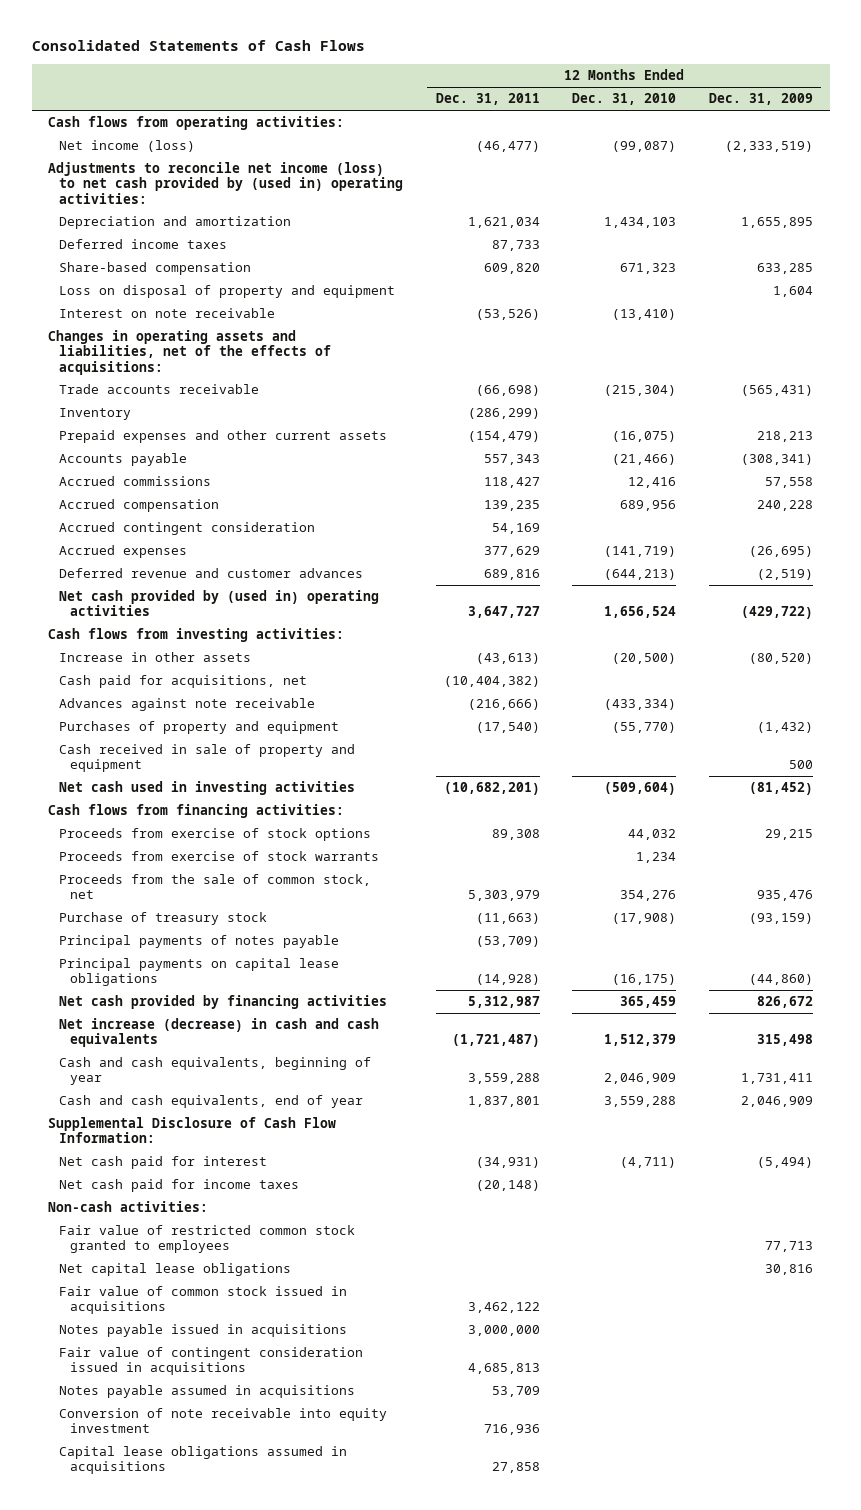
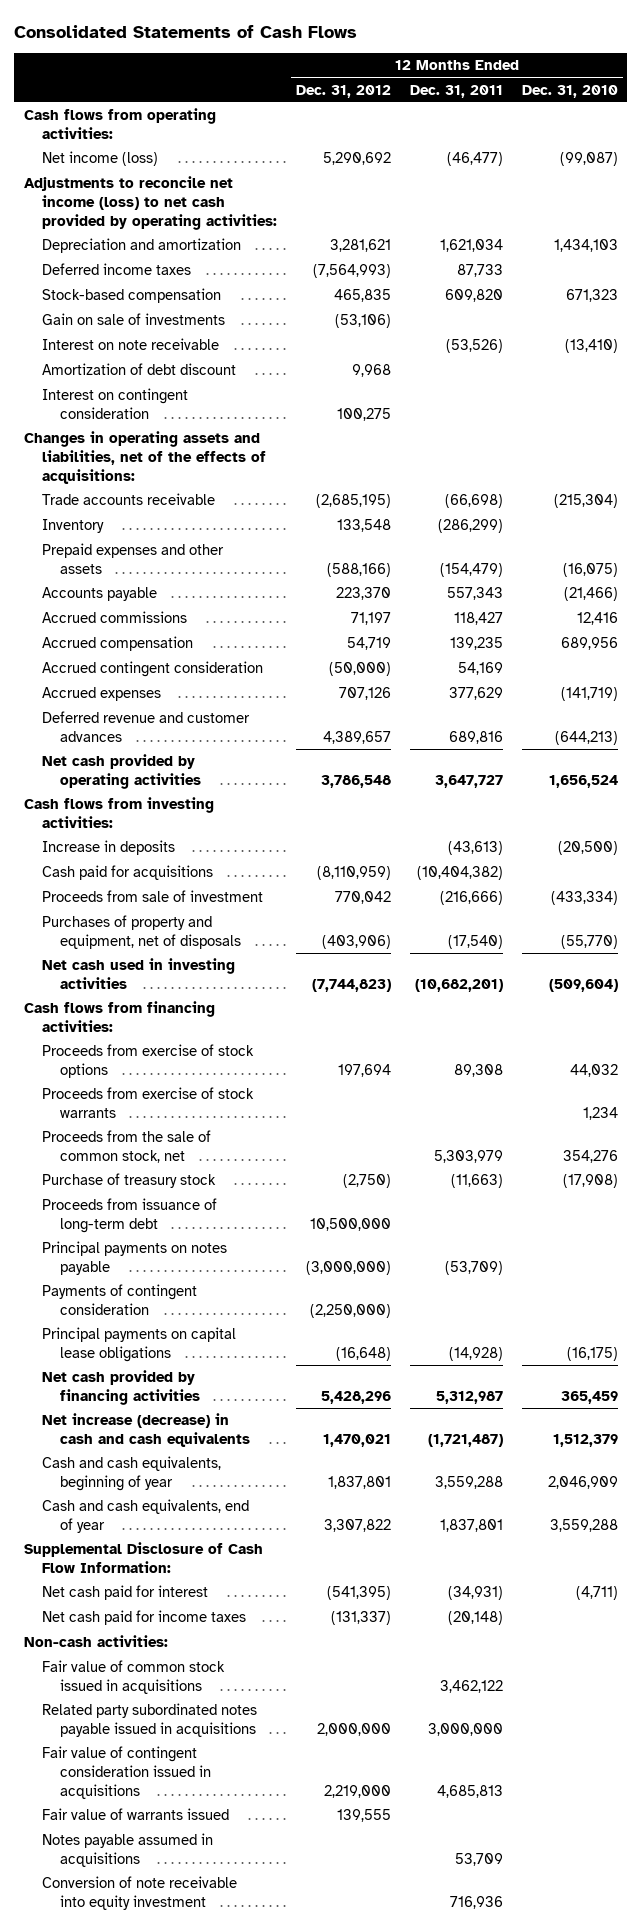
- | 12 Months Ended Dec. 31, 2011 | 12 Months Ended Dec. 31, 2010 | 12 Months Ended Dec. 31, 2009
+ | 12 Months Ended Dec. 31, 2012 | 12 Months Ended Dec. 31, 2011 | 12 Months Ended Dec. 31, 2010
- Adjustments to reconcile net income (loss) to net cash provided by (used in) operating activities:
+ Adjustments to reconcile net income (loss) to net cash provided by operating activities:
- Share-based compensation | 609,820 | 671,323 | 633,285
- Loss on disposal of property and equipment | | | 1,604
+ Stock-based compensation | 465,835 | 609,820 | 671,323
+ Gain on sale of investments | (53,106) | |
+ Amortization of debt discount | 9,968 | |
+ Interest on contingent consideration | 100,275 | |
- Prepaid expenses and other current assets | (154,479) | (16,075) | 218,213
+ Prepaid expenses and other assets | (588,166) | (154,479) | (16,075)
- Net cash provided by (used in) operating activities | 3,647,727 | 1,656,524 | (429,722)
+ Net cash provided by operating activities | 3,786,548 | 3,647,727 | 1,656,524
- Increase in other assets | (43,613) | (20,500) | (80,520)
- Cash paid for acquisitions, net | (10,404,382) | |
- Advances against note receivable | (216,666) | (433,334) |
- Purchases of property and equipment | (17,540) | (55,770) | (1,432)
- Cash received in sale of property and equipment | | | 500
+ Increase in deposits | | (43,613) | (20,500)
+ Cash paid for acquisitions | (8,110,959) | (10,404,382) |
+ Proceeds from sale of investment | 770,042 | (216,666) | (433,334)
+ Purchases of property and equipment, net of disposals | (403,906) | (17,540) | (55,770)
- Principal payments of notes payable | (53,709) | |
+ Proceeds from issuance of long-term debt | 10,500,000 | |
+ Principal payments on notes payable | (3,000,000) | (53,709) |
+ Payments of contingent consideration | (2,250,000) | |
- Fair value of restricted common stock granted to employees | | | 77,713
- Net capital lease obligations | | | 30,816
- Notes payable issued in acquisitions | 3,000,000 | |
+ Related party subordinated notes payable issued in acquisitions | 2,000,000 | 3,000,000 |
+ Fair value of warrants issued | 139,555 | |
- Capital lease obligations assumed in acquisitions | 27,858 | |

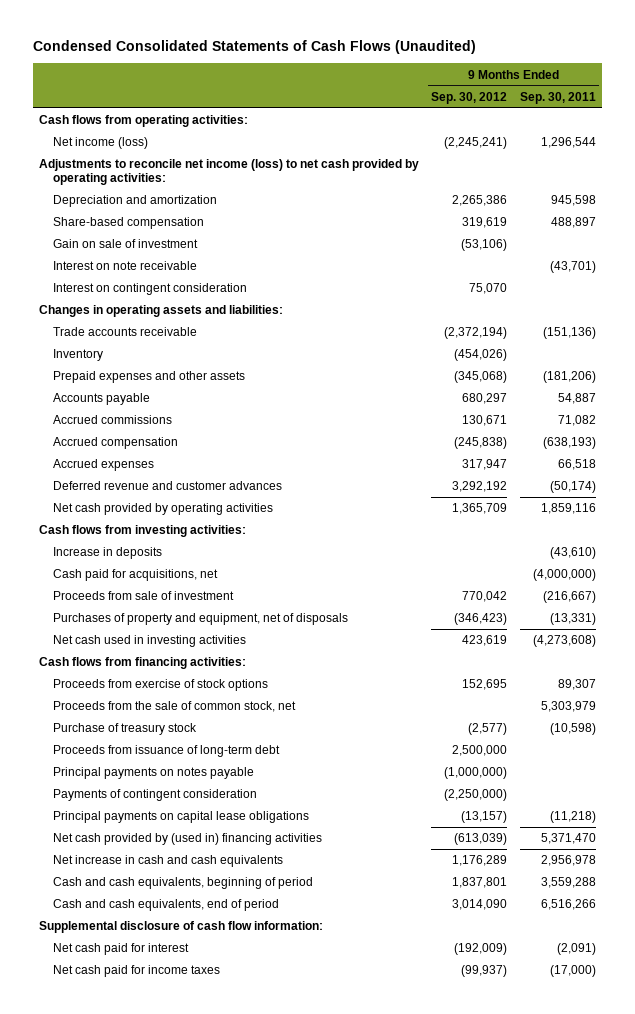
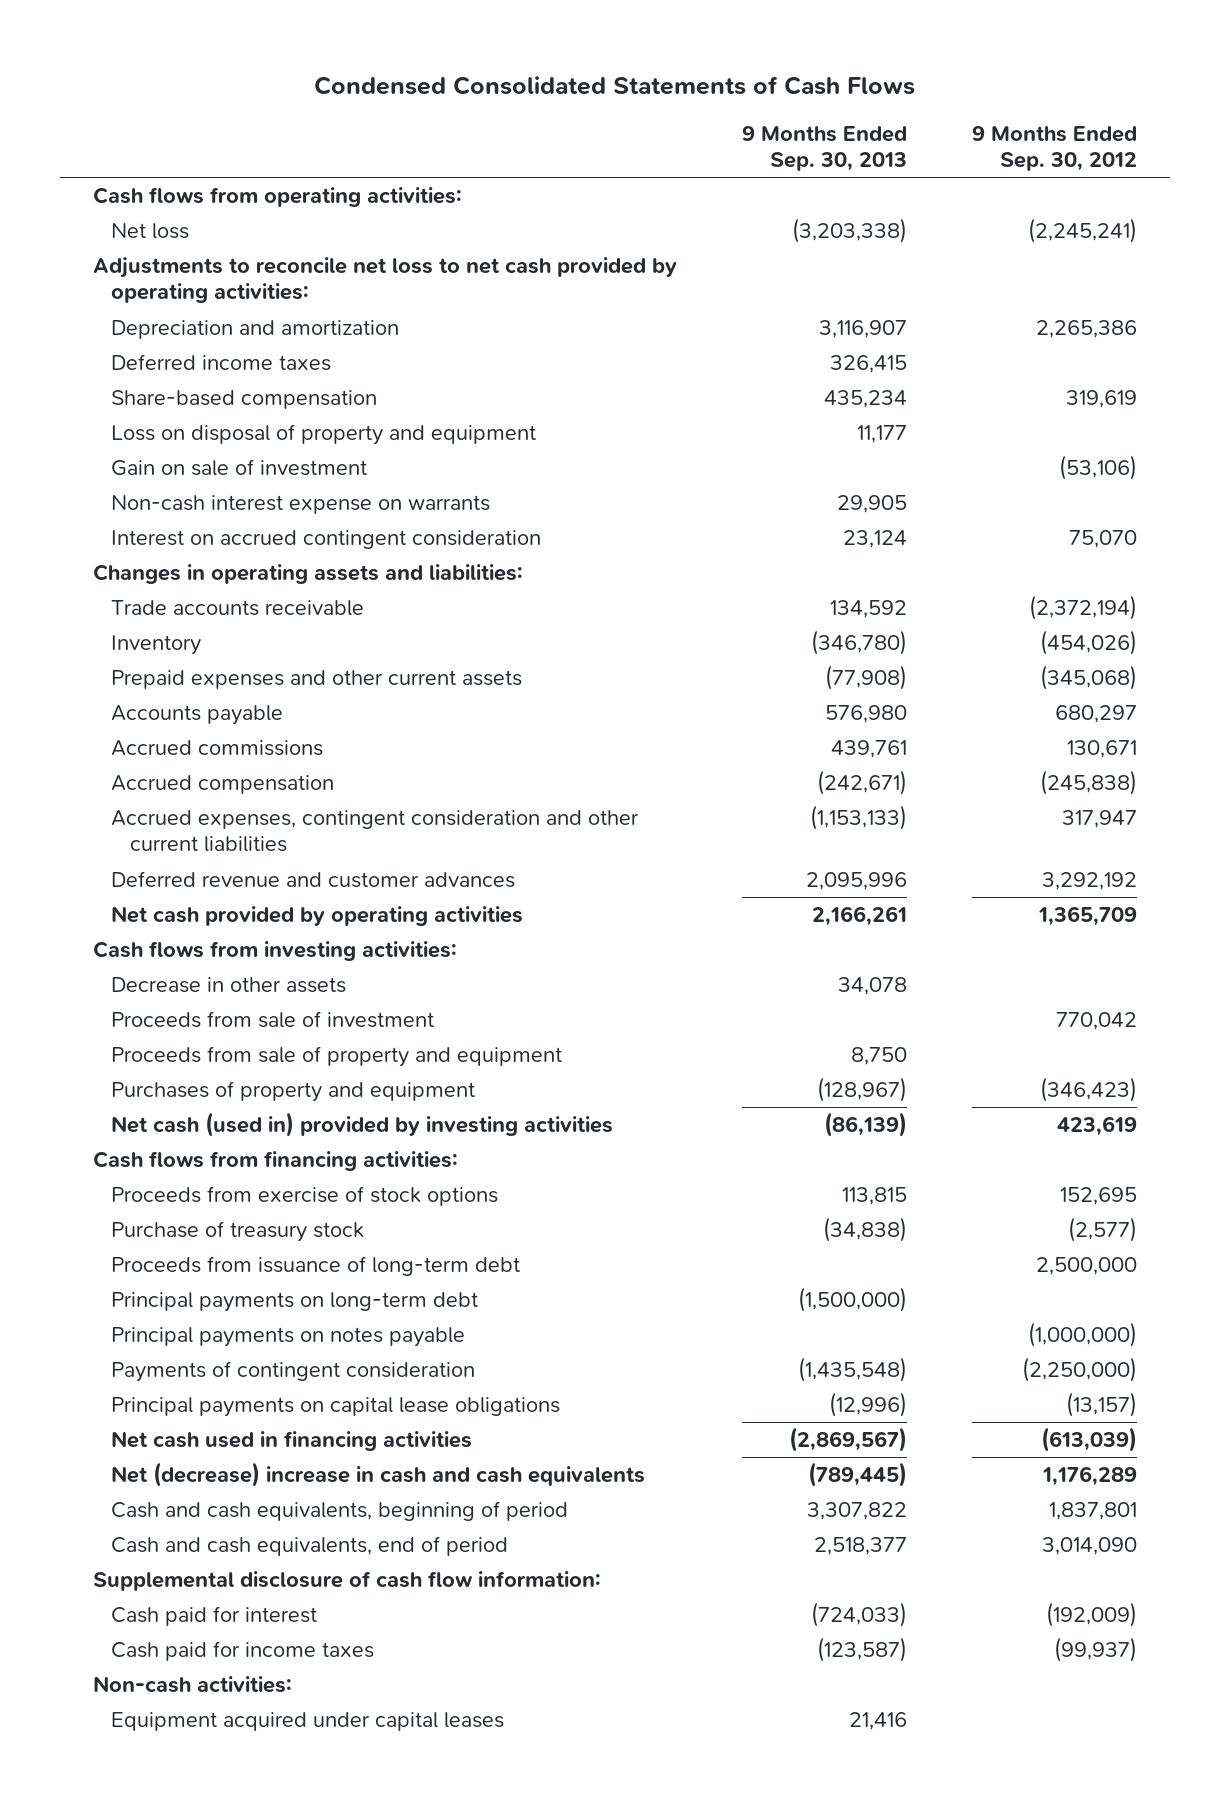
- Condensed Consolidated Statements of Cash Flows (Unaudited)
+ Condensed Consolidated Statements of Cash Flows
- | 9 Months Ended Sep. 30, 2012 | 9 Months Ended Sep. 30, 2011
+ | 9 Months Ended Sep. 30, 2013 | 9 Months Ended Sep. 30, 2012
- Net income (loss) | (2,245,241) | 1,296,544
- Adjustments to reconcile net income (loss) to net cash provided by operating activities:
+ Net loss | (3,203,338) | (2,245,241)
+ Adjustments to reconcile net loss to net cash provided by operating activities:
+ Deferred income taxes | 326,415 |
+ Loss on disposal of property and equipment | 11,177 |
- Interest on note receivable | | (43,701)
- Interest on contingent consideration | 75,070 |
+ Non-cash interest expense on warrants | 29,905 |
+ Interest on accrued contingent consideration | 23,124 | 75,070
- Prepaid expenses and other assets | (345,068) | (181,206)
+ Prepaid expenses and other current assets | (77,908) | (345,068)
- Accrued expenses | 317,947 | 66,518
+ Accrued expenses, contingent consideration and other current liabilities | (1,153,133) | 317,947
- Increase in deposits | | (43,610)
- Cash paid for acquisitions, net | | (4,000,000)
+ Decrease in other assets | 34,078 |
- Purchases of property and equipment, net of disposals | (346,423) | (13,331)
- Net cash used in investing activities | 423,619 | (4,273,608)
+ Proceeds from sale of property and equipment | 8,750 |
+ Purchases of property and equipment | (128,967) | (346,423)
+ Net cash (used in) provided by investing activities | (86,139) | 423,619
- Proceeds from the sale of common stock, net | | 5,303,979
+ Principal payments on long-term debt | (1,500,000) |
- Net cash provided by (used in) financing activities | (613,039) | 5,371,470
- Net increase in cash and cash equivalents | 1,176,289 | 2,956,978
+ Net cash used in financing activities | (2,869,567) | (613,039)
+ Net (decrease) increase in cash and cash equivalents | (789,445) | 1,176,289
- Net cash paid for interest | (192,009) | (2,091)
- Net cash paid for income taxes | (99,937) | (17,000)
+ Cash paid for interest | (724,033) | (192,009)
+ Cash paid for income taxes | (123,587) | (99,937)
+ Non-cash activities:
+ Equipment acquired under capital leases | 21,416 |

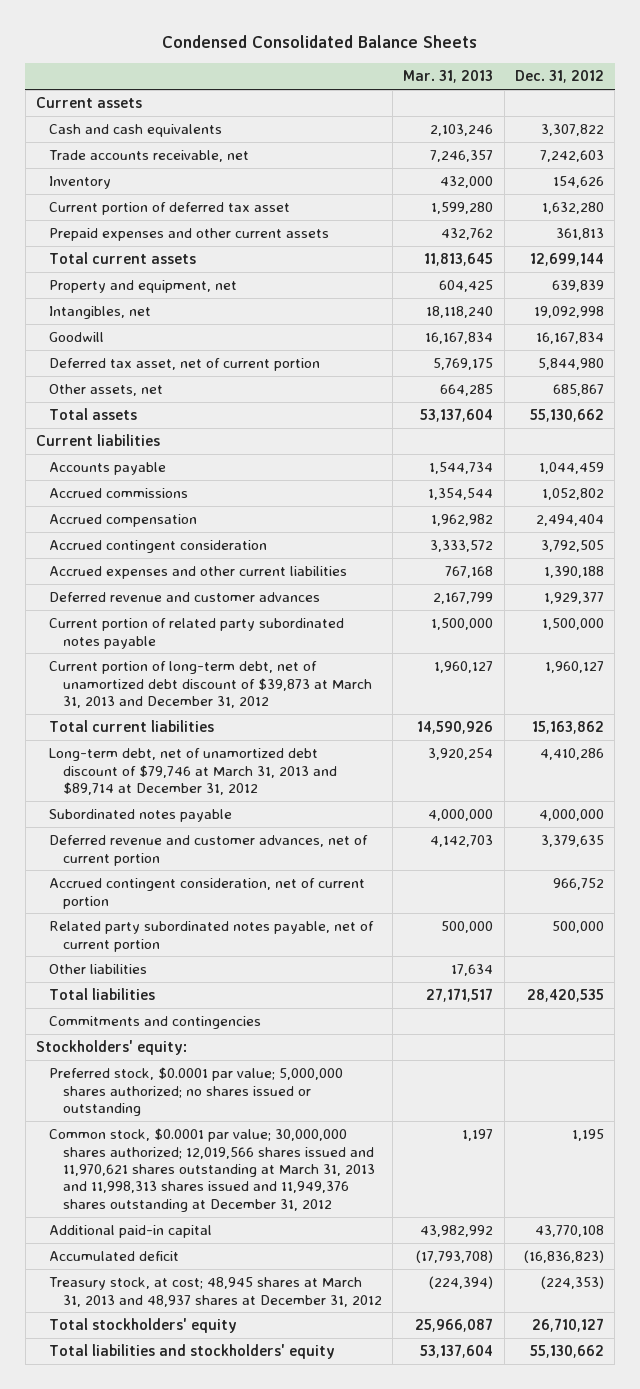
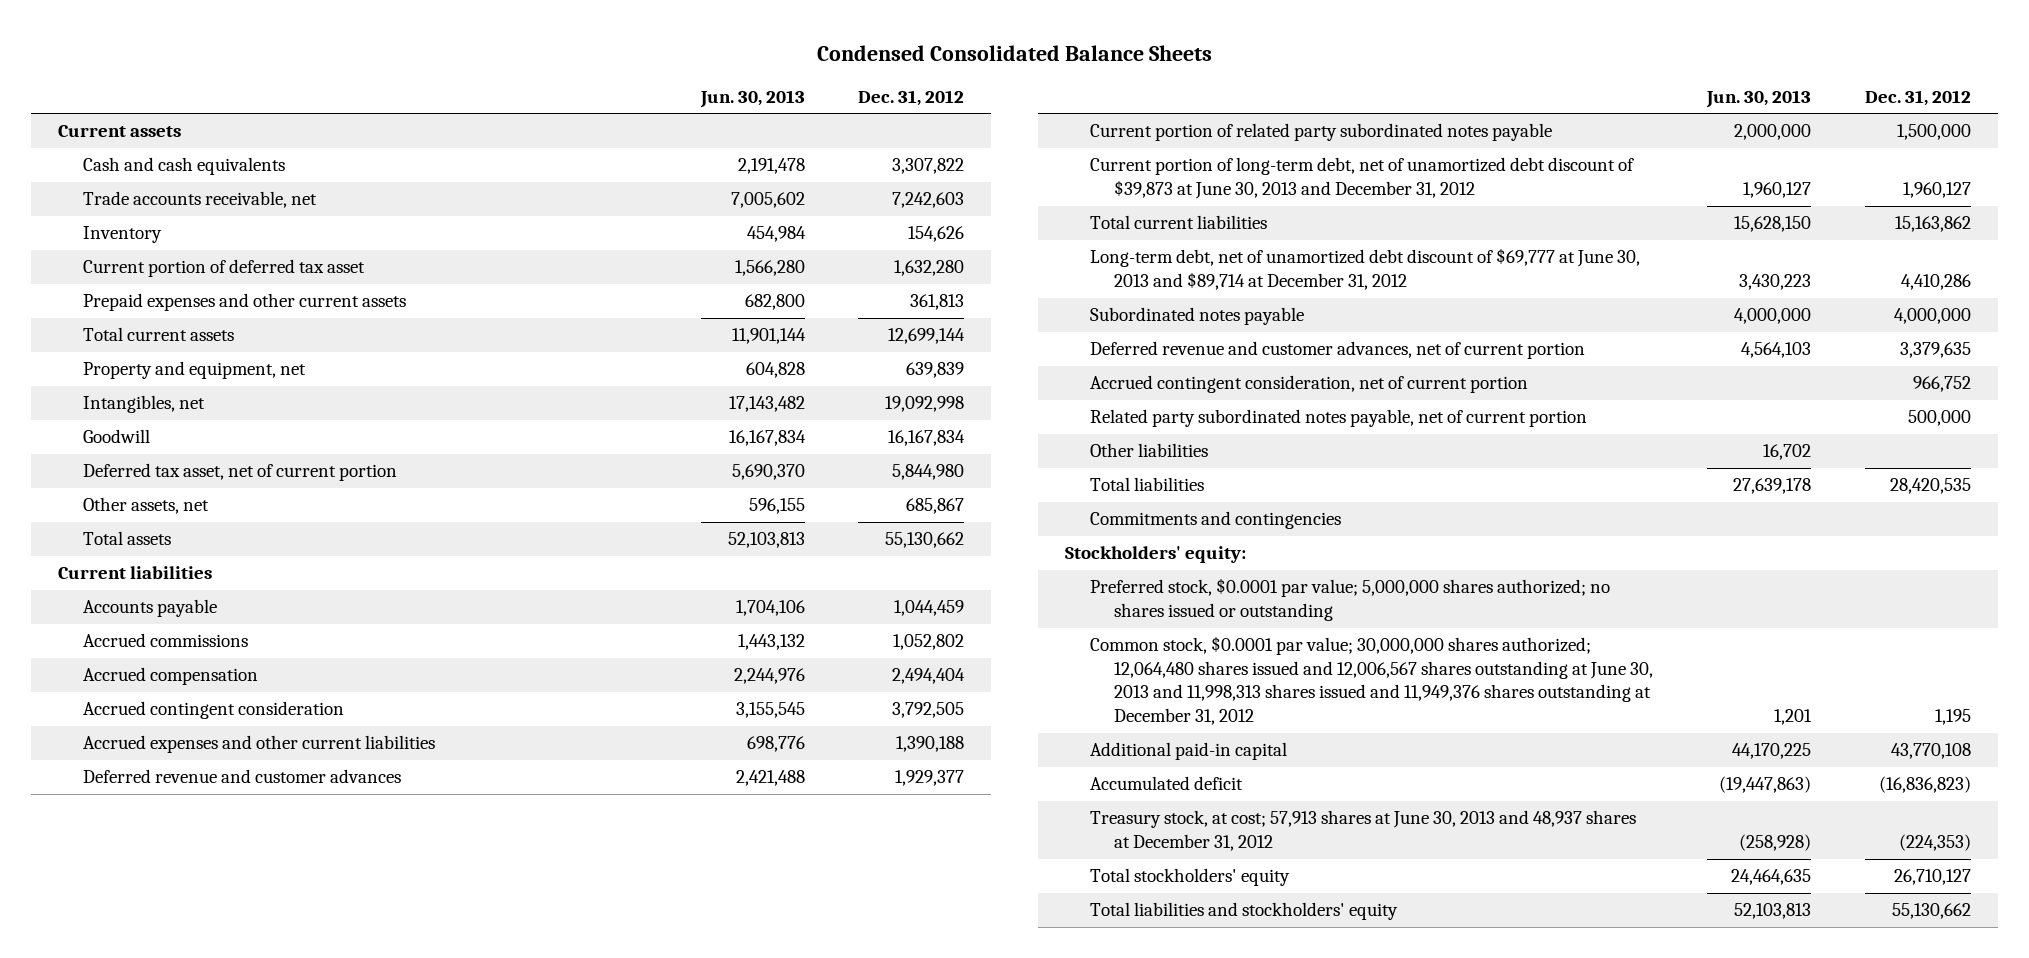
- | Mar. 31, 2013 | Dec. 31, 2012
+ | Jun. 30, 2013 | Dec. 31, 2012
- Current portion of long-term debt, net of unamortized debt discount of $39,873 at March 31, 2013 and December 31, 2012 | 1,960,127 | 1,960,127
+ Current portion of long-term debt, net of unamortized debt discount of $39,873 at June 30, 2013 and December 31, 2012 | 1,960,127 | 1,960,127
- Long-term debt, net of unamortized debt discount of $79,746 at March 31, 2013 and $89,714 at December 31, 2012 | 3,920,254 | 4,410,286
+ Long-term debt, net of unamortized debt discount of $69,777 at June 30, 2013 and $89,714 at December 31, 2012 | 3,430,223 | 4,410,286
- Common stock, $0.0001 par value; 30,000,000 shares authorized; 12,019,566 shares issued and 11,970,621 shares outstanding at March 31, 2013 and 11,998,313 shares issued and 11,949,376 shares outstanding at December 31, 2012 | 1,197 | 1,195
+ Common stock, $0.0001 par value; 30,000,000 shares authorized; 12,064,480 shares issued and 12,006,567 shares outstanding at June 30, 2013 and 11,998,313 shares issued and 11,949,376 shares outstanding at December 31, 2012 | 1,201 | 1,195
- Treasury stock, at cost; 48,945 shares at March 31, 2013 and 48,937 shares at December 31, 2012 | (224,394) | (224,353)
+ Treasury stock, at cost; 57,913 shares at June 30, 2013 and 48,937 shares at December 31, 2012 | (258,928) | (224,353)

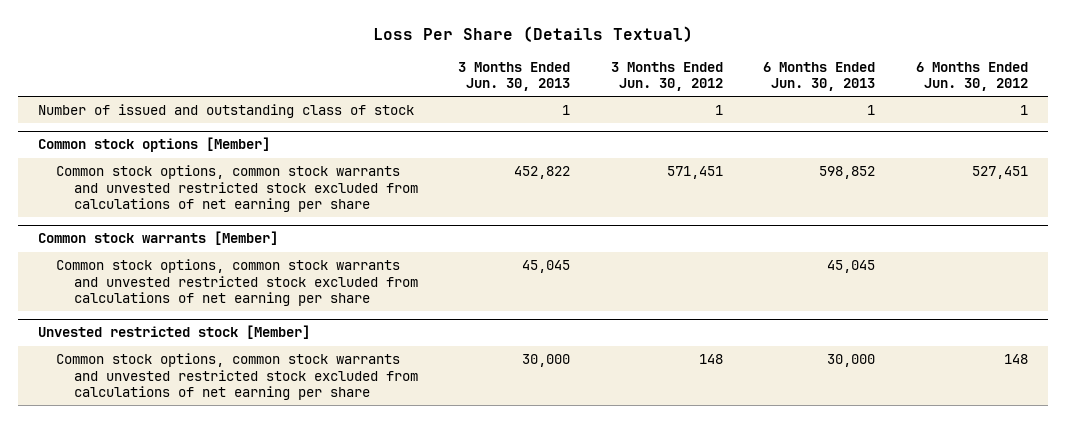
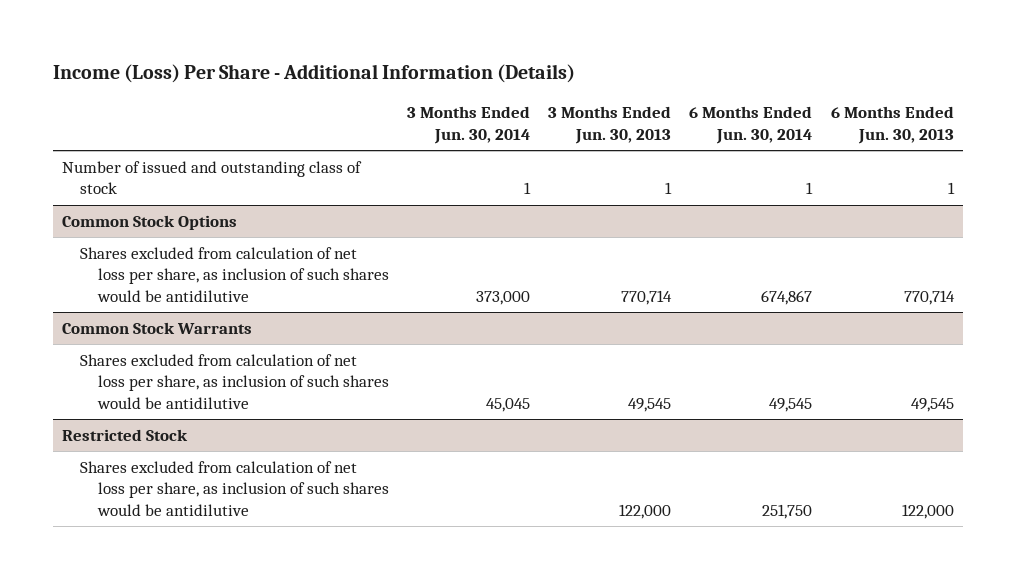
- Loss Per Share (Details Textual)
+ Income (Loss) Per Share - Additional Information (Details)
- | 3 Months Ended Jun. 30, 2013 | 3 Months Ended Jun. 30, 2012 | 6 Months Ended Jun. 30, 2013 | 6 Months Ended Jun. 30, 2012
+ | 3 Months Ended Jun. 30, 2014 | 3 Months Ended Jun. 30, 2013 | 6 Months Ended Jun. 30, 2014 | 6 Months Ended Jun. 30, 2013
- Common stock options [Member]
- Common stock options, common stock warrants and unvested restricted stock excluded from calculations of net earning per share | 452,822 | 571,451 | 598,852 | 527,451
- Common stock warrants [Member]
- Common stock options, common stock warrants and unvested restricted stock excluded from calculations of net earning per share | 45,045 | | 45,045 |
- Unvested restricted stock [Member]
- Common stock options, common stock warrants and unvested restricted stock excluded from calculations of net earning per share | 30,000 | 148 | 30,000 | 148
+ Common Stock Options
+ Shares excluded from calculation of net loss per share, as inclusion of such shares would be antidilutive | 373,000 | 770,714 | 674,867 | 770,714
+ Common Stock Warrants
+ Shares excluded from calculation of net loss per share, as inclusion of such shares would be antidilutive | 45,045 | 49,545 | 49,545 | 49,545
+ Restricted Stock
+ Shares excluded from calculation of net loss per share, as inclusion of such shares would be antidilutive | | 122,000 | 251,750 | 122,000

